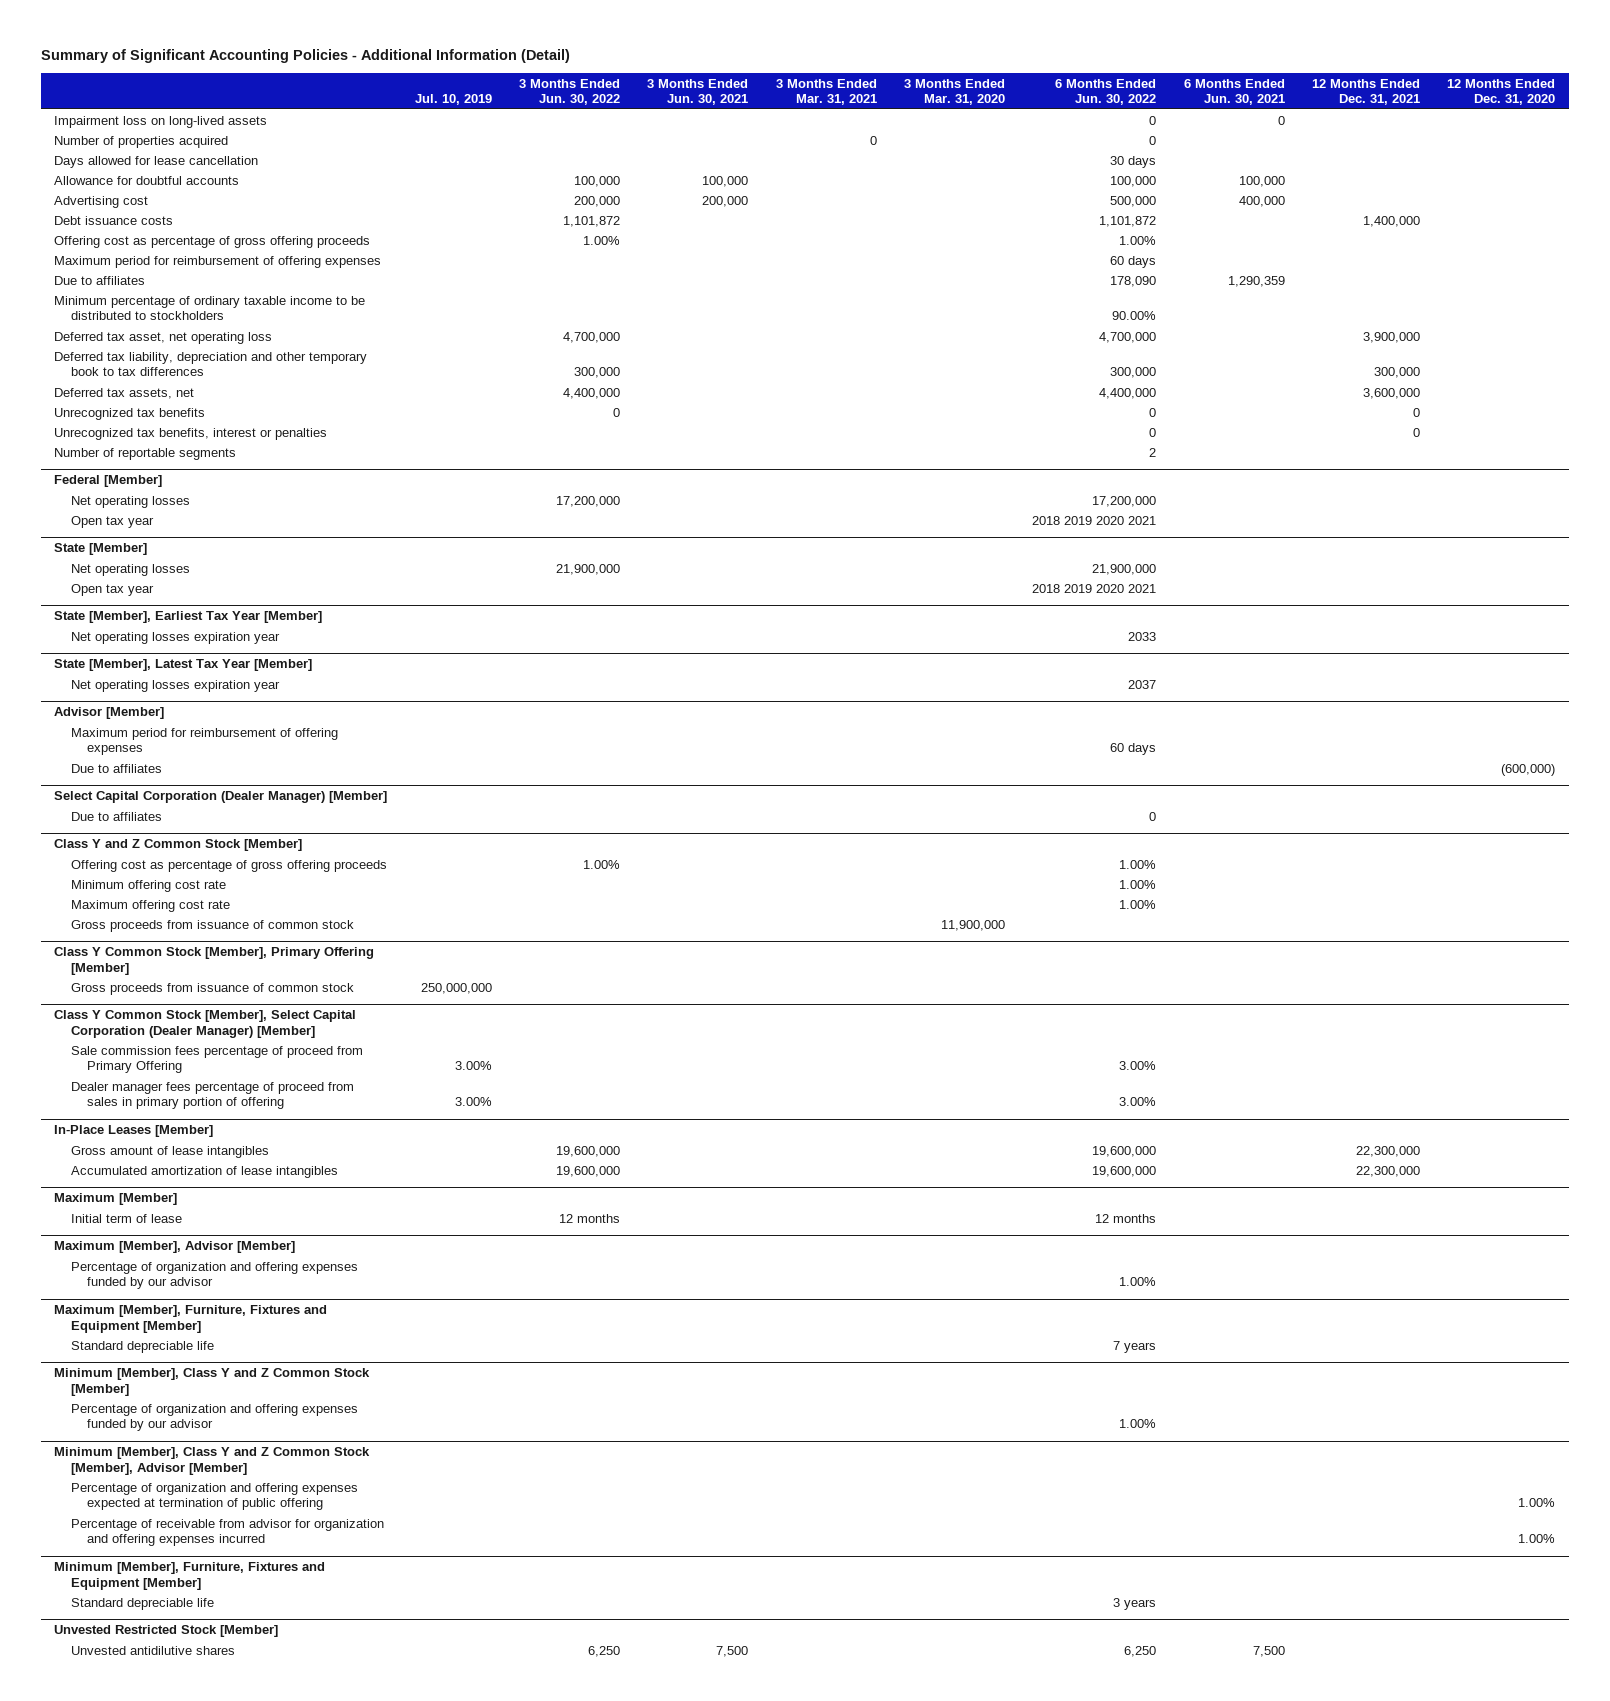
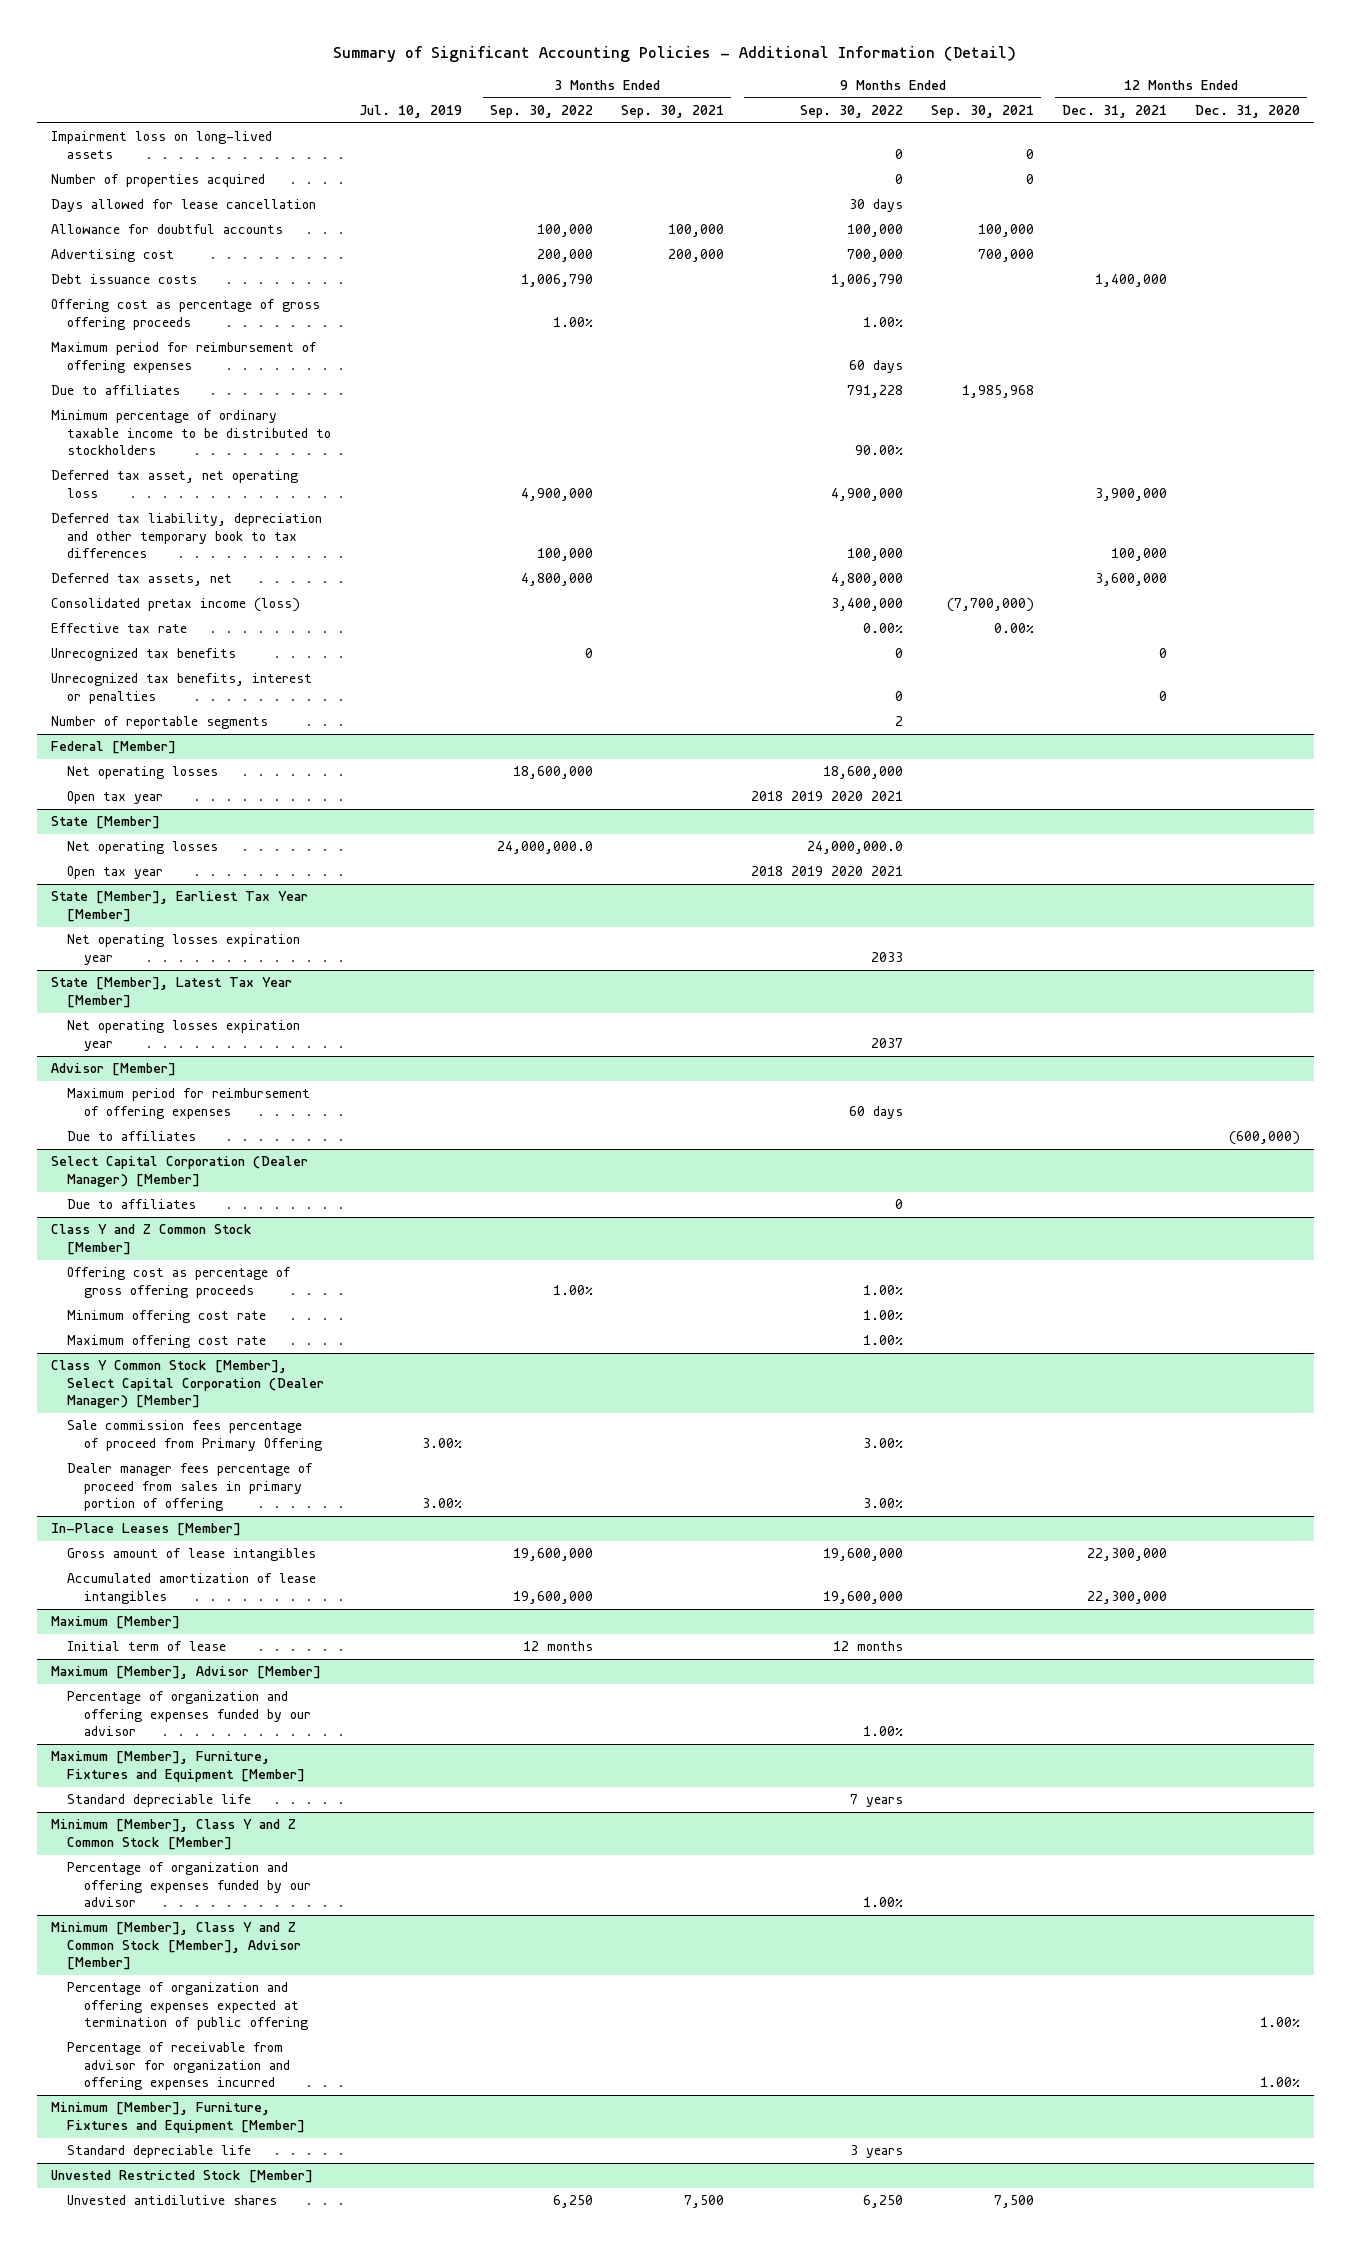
- | Jul. 10, 2019 | 3 Months Ended Jun. 30, 2022 | 3 Months Ended Jun. 30, 2021 | 3 Months Ended Mar. 31, 2021 | 3 Months Ended Mar. 31, 2020 | 6 Months Ended Jun. 30, 2022 | 6 Months Ended Jun. 30, 2021 | 12 Months Ended Dec. 31, 2021 | 12 Months Ended Dec. 31, 2020
+ | Jul. 10, 2019 | 3 Months Ended Sep. 30, 2022 | 3 Months Ended Sep. 30, 2021 | 9 Months Ended Sep. 30, 2022 | 9 Months Ended Sep. 30, 2021 | 12 Months Ended Dec. 31, 2021 | 12 Months Ended Dec. 31, 2020
- Deferred tax liability, depreciation and other temporary book to tax differences | | 300,000 | | | | 300,000 | | 300,000 |
+ Deferred tax liability, depreciation and other temporary book to tax differences | | 100,000 | | 100,000 | | 100,000 |
+ Consolidated pretax income (loss) | | | | 3,400,000 | (7,700,000) | |
+ Effective tax rate | | | | 0.00% | 0.00% | |
@ Class Y and Z Common Stock [Member]
- Gross proceeds from issuance of common stock | | | | | 11,900,000 | | | |
- Class Y Common Stock [Member], Primary Offering [Member]
- Gross proceeds from issuance of common stock | 250,000,000 | | | | | | | |

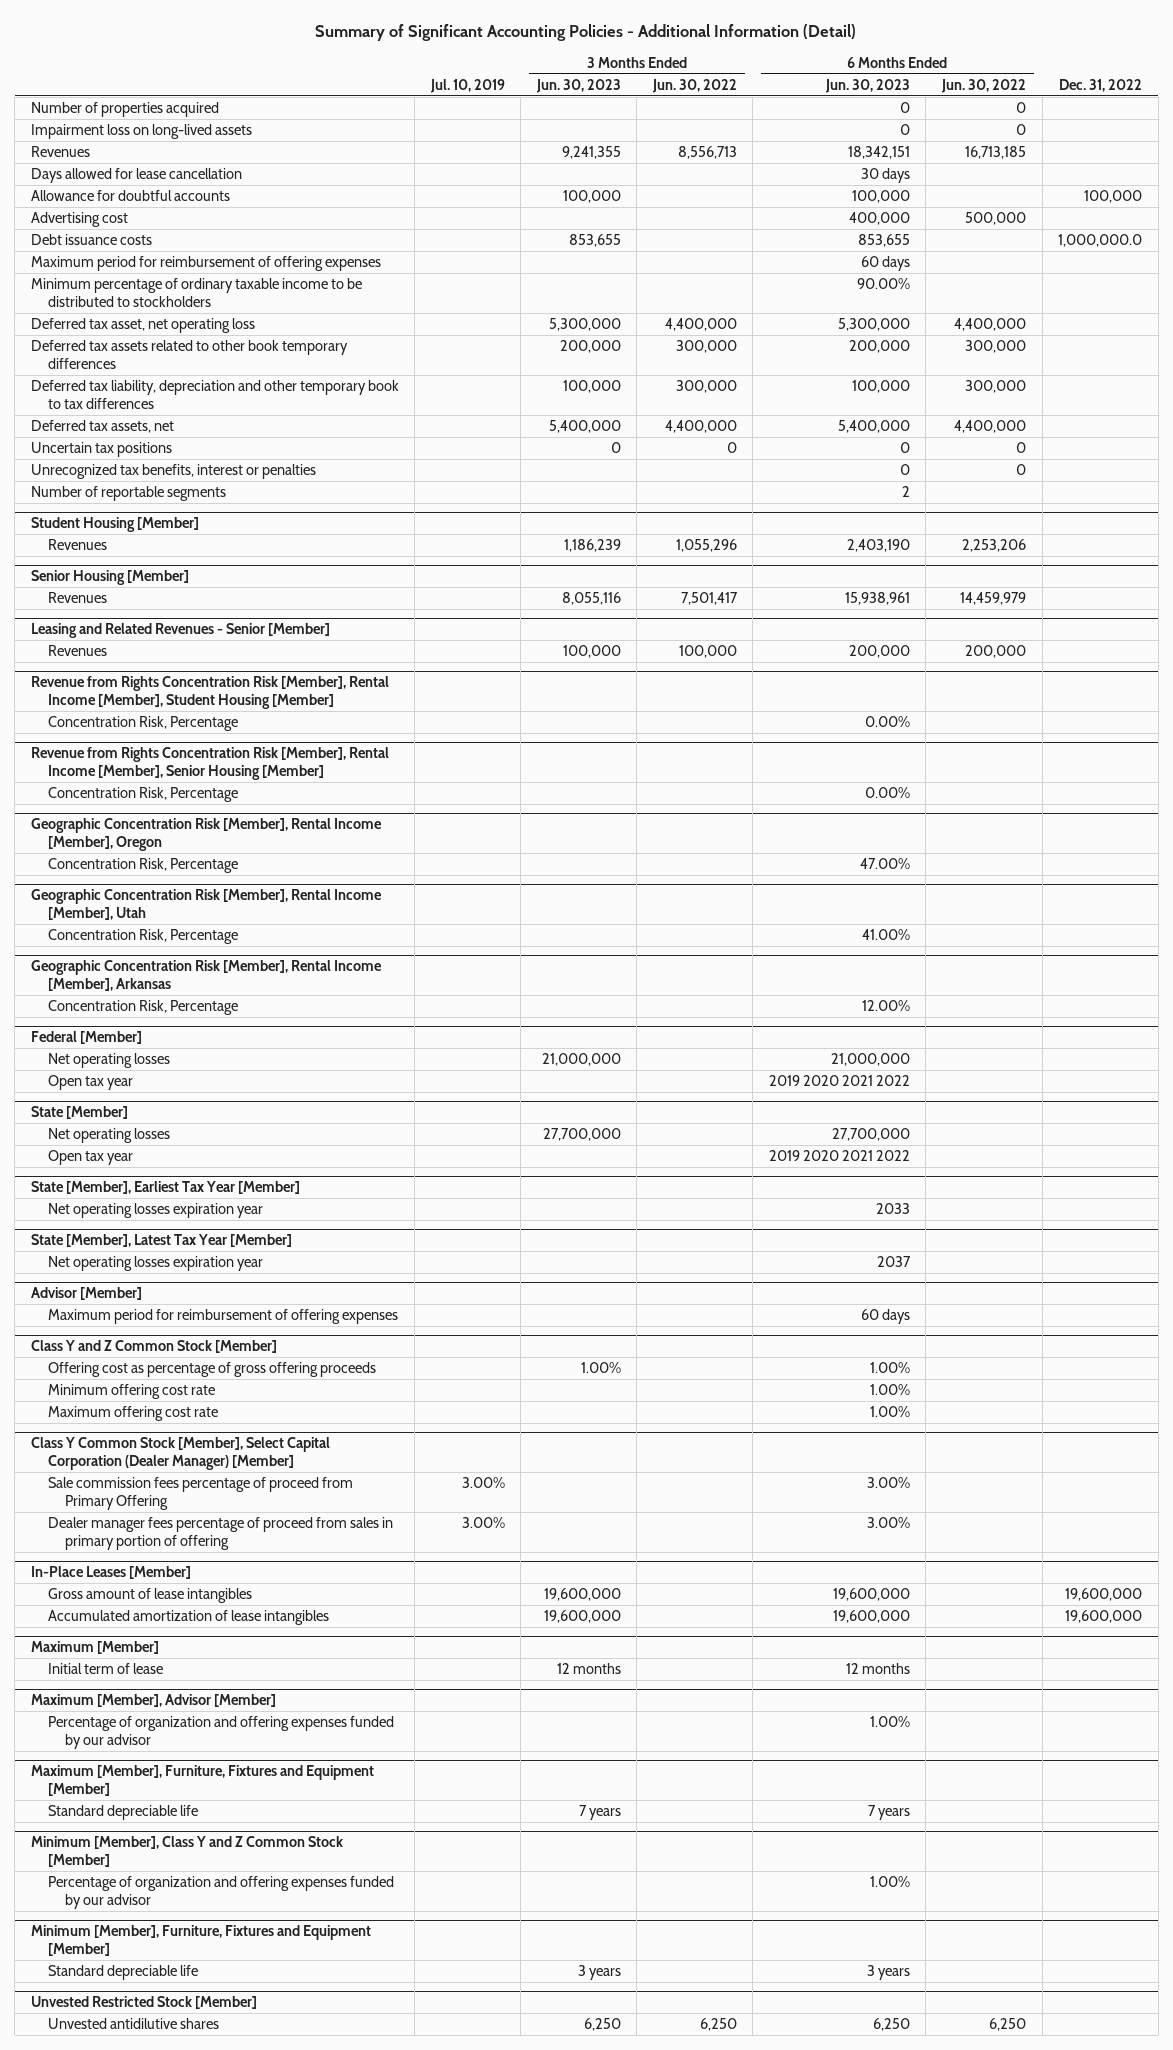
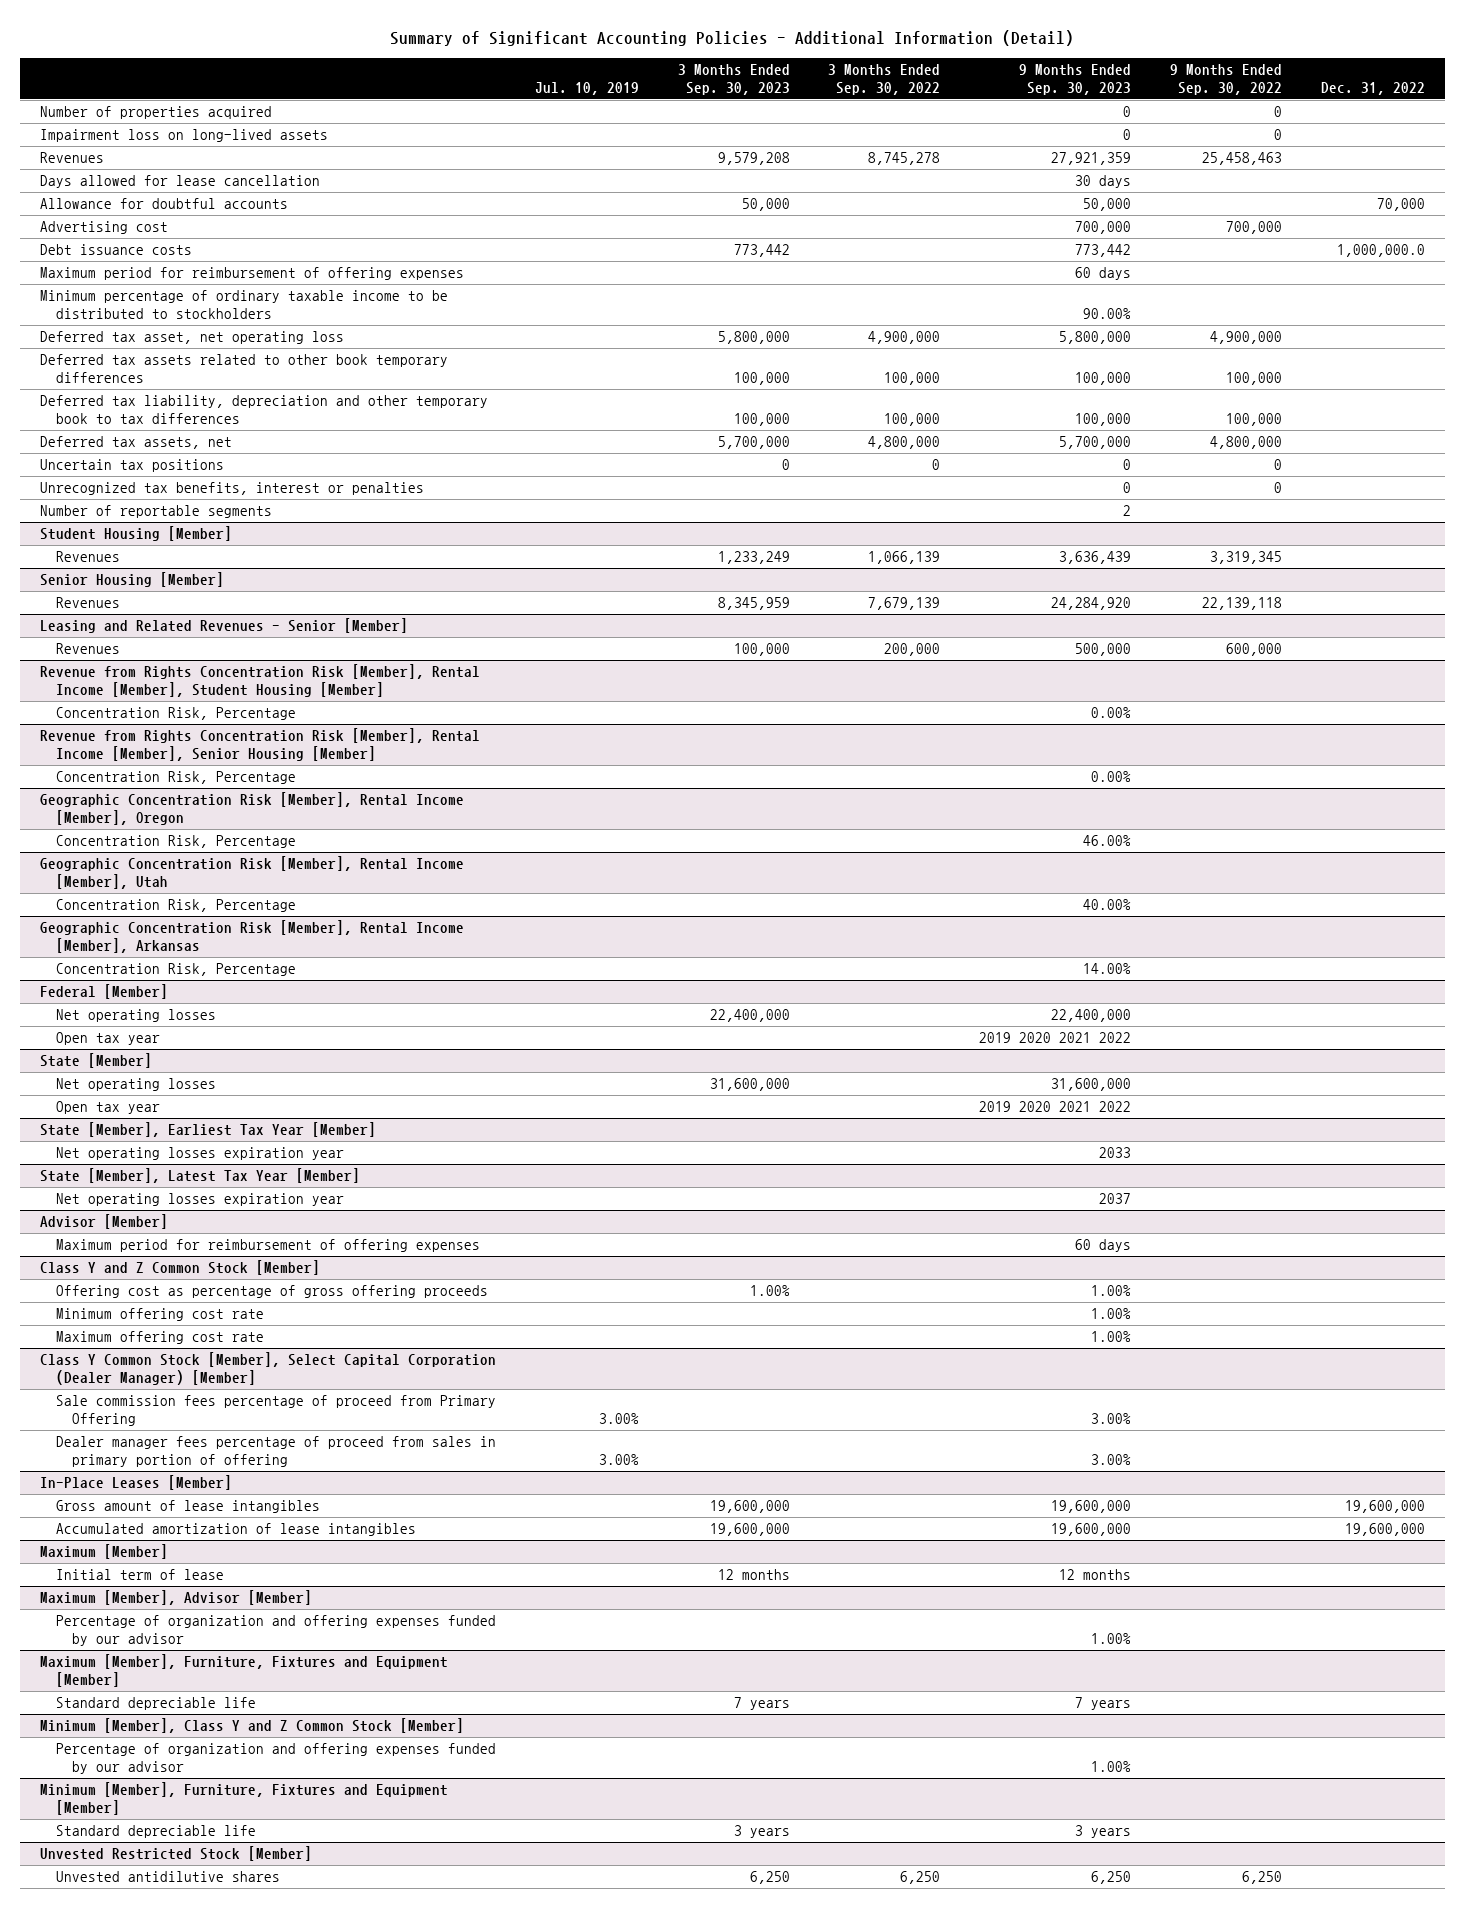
- | Jul. 10, 2019 | 3 Months Ended Jun. 30, 2023 | 3 Months Ended Jun. 30, 2022 | 6 Months Ended Jun. 30, 2023 | 6 Months Ended Jun. 30, 2022 | Dec. 31, 2022
+ | Jul. 10, 2019 | 3 Months Ended Sep. 30, 2023 | 3 Months Ended Sep. 30, 2022 | 9 Months Ended Sep. 30, 2023 | 9 Months Ended Sep. 30, 2022 | Dec. 31, 2022
- Allowance for doubtful accounts | | 100,000 | | 100,000 | | 100,000
+ Allowance for doubtful accounts | | 50,000 | | 50,000 | | 70,000

